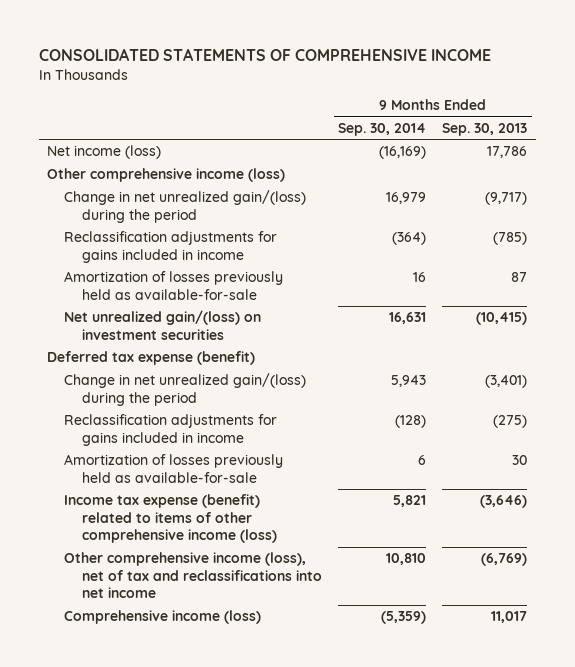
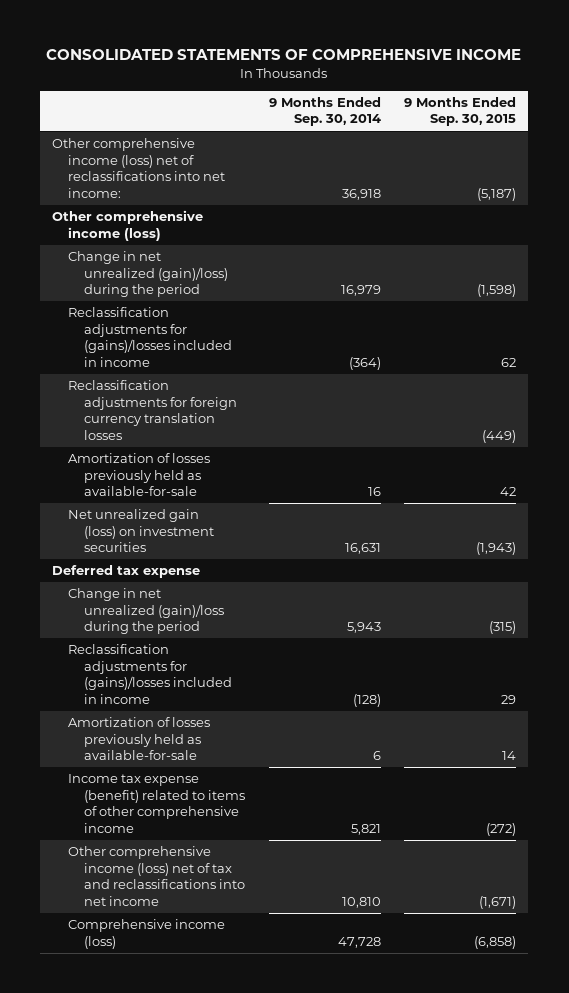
- | 9 Months Ended Sep. 30, 2014 | 9 Months Ended Sep. 30, 2013
+ | 9 Months Ended Sep. 30, 2014 | 9 Months Ended Sep. 30, 2015
- Net income (loss) | (16,169) | 17,786
+ Other comprehensive income (loss) net of reclassifications into net income: | 36,918 | (5,187)
- Change in net unrealized gain/(loss) during the period | 16,979 | (9,717)
- Reclassification adjustments for gains included in income | (364) | (785)
+ Change in net unrealized (gain)/loss) during the period | 16,979 | (1,598)
+ Reclassification adjustments for (gains)/losses included in income | (364) | 62
+ Reclassification adjustments for foreign currency translation losses | | (449)
- Net unrealized gain/(loss) on investment securities | 16,631 | (10,415)
- Deferred tax expense (benefit)
- Change in net unrealized gain/(loss) during the period | 5,943 | (3,401)
- Reclassification adjustments for gains included in income | (128) | (275)
+ Net unrealized gain (loss) on investment securities | 16,631 | (1,943)
+ Deferred tax expense
+ Change in net unrealized (gain)/loss during the period | 5,943 | (315)
+ Reclassification adjustments for (gains)/losses included in income | (128) | 29
- Income tax expense (benefit) related to items of other comprehensive income (loss) | 5,821 | (3,646)
- Other comprehensive income (loss), net of tax and reclassifications into net income | 10,810 | (6,769)
- Comprehensive income (loss) | (5,359) | 11,017
+ Income tax expense (benefit) related to items of other comprehensive income | 5,821 | (272)
+ Other comprehensive income (loss) net of tax and reclassifications into net income | 10,810 | (1,671)
+ Comprehensive income (loss) | 47,728 | (6,858)

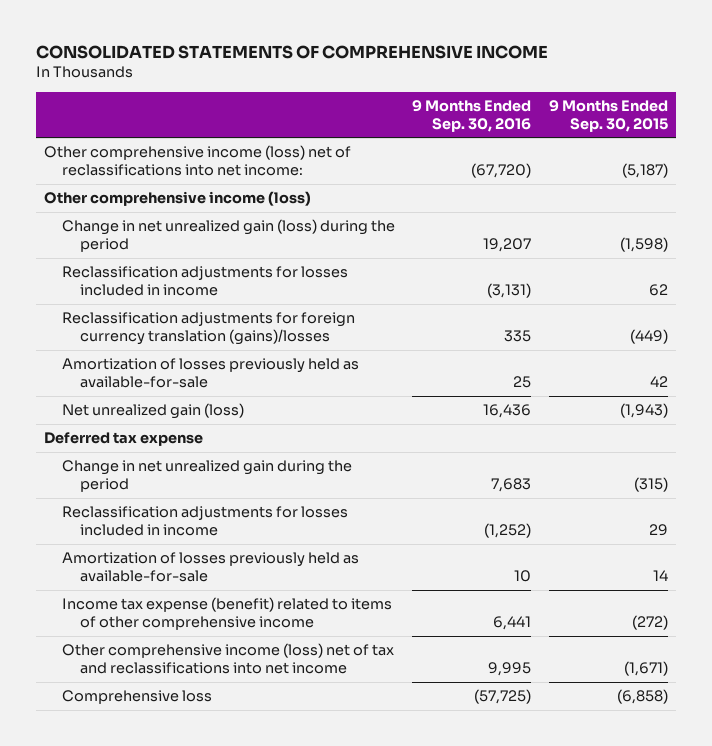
- | 9 Months Ended Sep. 30, 2014 | 9 Months Ended Sep. 30, 2015
+ | 9 Months Ended Sep. 30, 2016 | 9 Months Ended Sep. 30, 2015
- Change in net unrealized (gain)/loss) during the period | 16,979 | (1,598)
- Reclassification adjustments for (gains)/losses included in income | (364) | 62
- Reclassification adjustments for foreign currency translation losses | | (449)
+ Change in net unrealized gain (loss) during the period | 19,207 | (1,598)
+ Reclassification adjustments for losses included in income | (3,131) | 62
+ Reclassification adjustments for foreign currency translation (gains)/losses | 335 | (449)
- Net unrealized gain (loss) on investment securities | 16,631 | (1,943)
+ Net unrealized gain (loss) | 16,436 | (1,943)
- Change in net unrealized (gain)/loss during the period | 5,943 | (315)
- Reclassification adjustments for (gains)/losses included in income | (128) | 29
+ Change in net unrealized gain during the period | 7,683 | (315)
+ Reclassification adjustments for losses included in income | (1,252) | 29
- Comprehensive income (loss) | 47,728 | (6,858)
+ Comprehensive loss | (57,725) | (6,858)

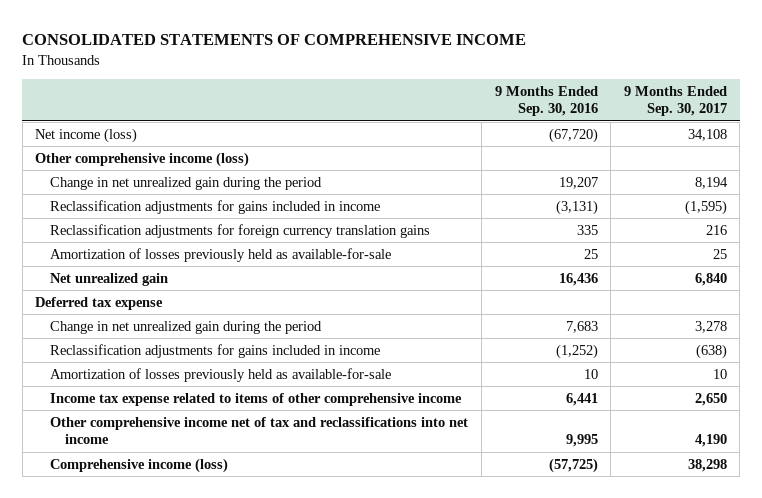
- | 9 Months Ended Sep. 30, 2016 | 9 Months Ended Sep. 30, 2015
+ | 9 Months Ended Sep. 30, 2016 | 9 Months Ended Sep. 30, 2017
- Other comprehensive income (loss) net of reclassifications into net income: | (67,720) | (5,187)
+ Net income (loss) | (67,720) | 34,108
- Change in net unrealized gain (loss) during the period | 19,207 | (1,598)
- Reclassification adjustments for losses included in income | (3,131) | 62
- Reclassification adjustments for foreign currency translation (gains)/losses | 335 | (449)
+ Change in net unrealized gain during the period | 19,207 | 8,194
+ Reclassification adjustments for gains included in income | (3,131) | (1,595)
+ Reclassification adjustments for foreign currency translation gains | 335 | 216
- Net unrealized gain (loss) | 16,436 | (1,943)
+ Net unrealized gain | 16,436 | 6,840
- Reclassification adjustments for losses included in income | (1,252) | 29
+ Reclassification adjustments for gains included in income | (1,252) | (638)
- Income tax expense (benefit) related to items of other comprehensive income | 6,441 | (272)
- Other comprehensive income (loss) net of tax and reclassifications into net income | 9,995 | (1,671)
- Comprehensive loss | (57,725) | (6,858)
+ Income tax expense related to items of other comprehensive income | 6,441 | 2,650
+ Other comprehensive income net of tax and reclassifications into net income | 9,995 | 4,190
+ Comprehensive income (loss) | (57,725) | 38,298

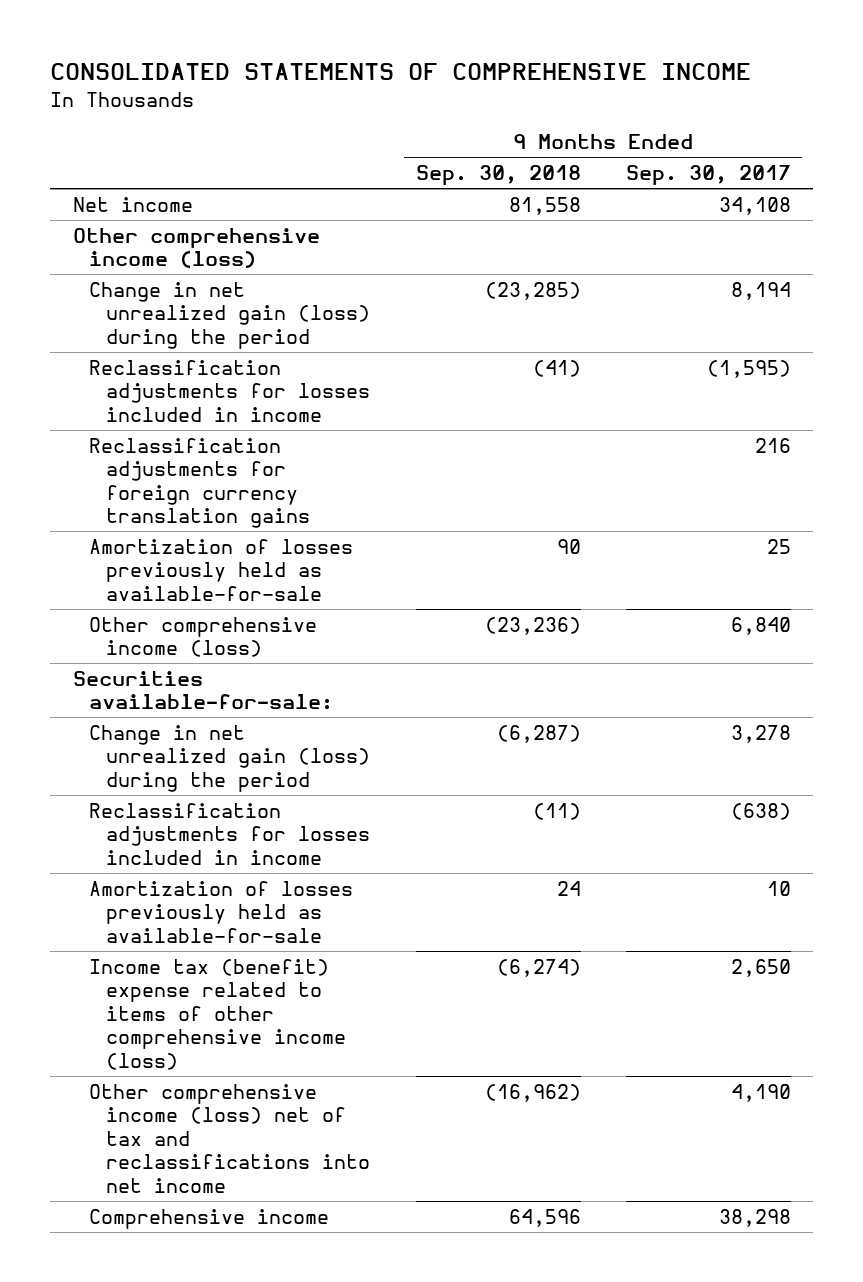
- | 9 Months Ended Sep. 30, 2016 | 9 Months Ended Sep. 30, 2017
+ | 9 Months Ended Sep. 30, 2018 | 9 Months Ended Sep. 30, 2017
- Net income (loss) | (67,720) | 34,108
+ Net income | 81,558 | 34,108
- Change in net unrealized gain during the period | 19,207 | 8,194
- Reclassification adjustments for gains included in income | (3,131) | (1,595)
+ Change in net unrealized gain (loss) during the period | (23,285) | 8,194
+ Reclassification adjustments for losses included in income | (41) | (1,595)
- Net unrealized gain | 16,436 | 6,840
- Deferred tax expense
- Change in net unrealized gain during the period | 7,683 | 3,278
- Reclassification adjustments for gains included in income | (1,252) | (638)
+ Other comprehensive income (loss) | (23,236) | 6,840
+ Securities available-for-sale:
+ Change in net unrealized gain (loss) during the period | (6,287) | 3,278
+ Reclassification adjustments for losses included in income | (11) | (638)
- Income tax expense related to items of other comprehensive income | 6,441 | 2,650
- Other comprehensive income net of tax and reclassifications into net income | 9,995 | 4,190
- Comprehensive income (loss) | (57,725) | 38,298
+ Income tax (benefit) expense related to items of other comprehensive income (loss) | (6,274) | 2,650
+ Other comprehensive income (loss) net of tax and reclassifications into net income | (16,962) | 4,190
+ Comprehensive income | 64,596 | 38,298

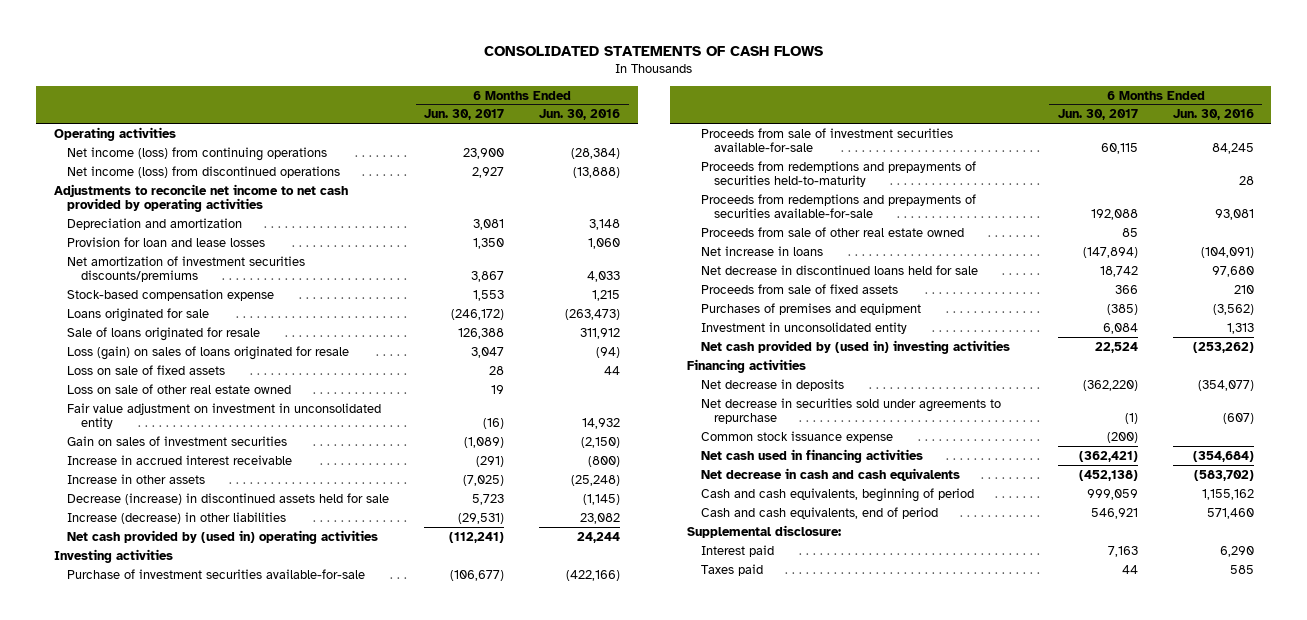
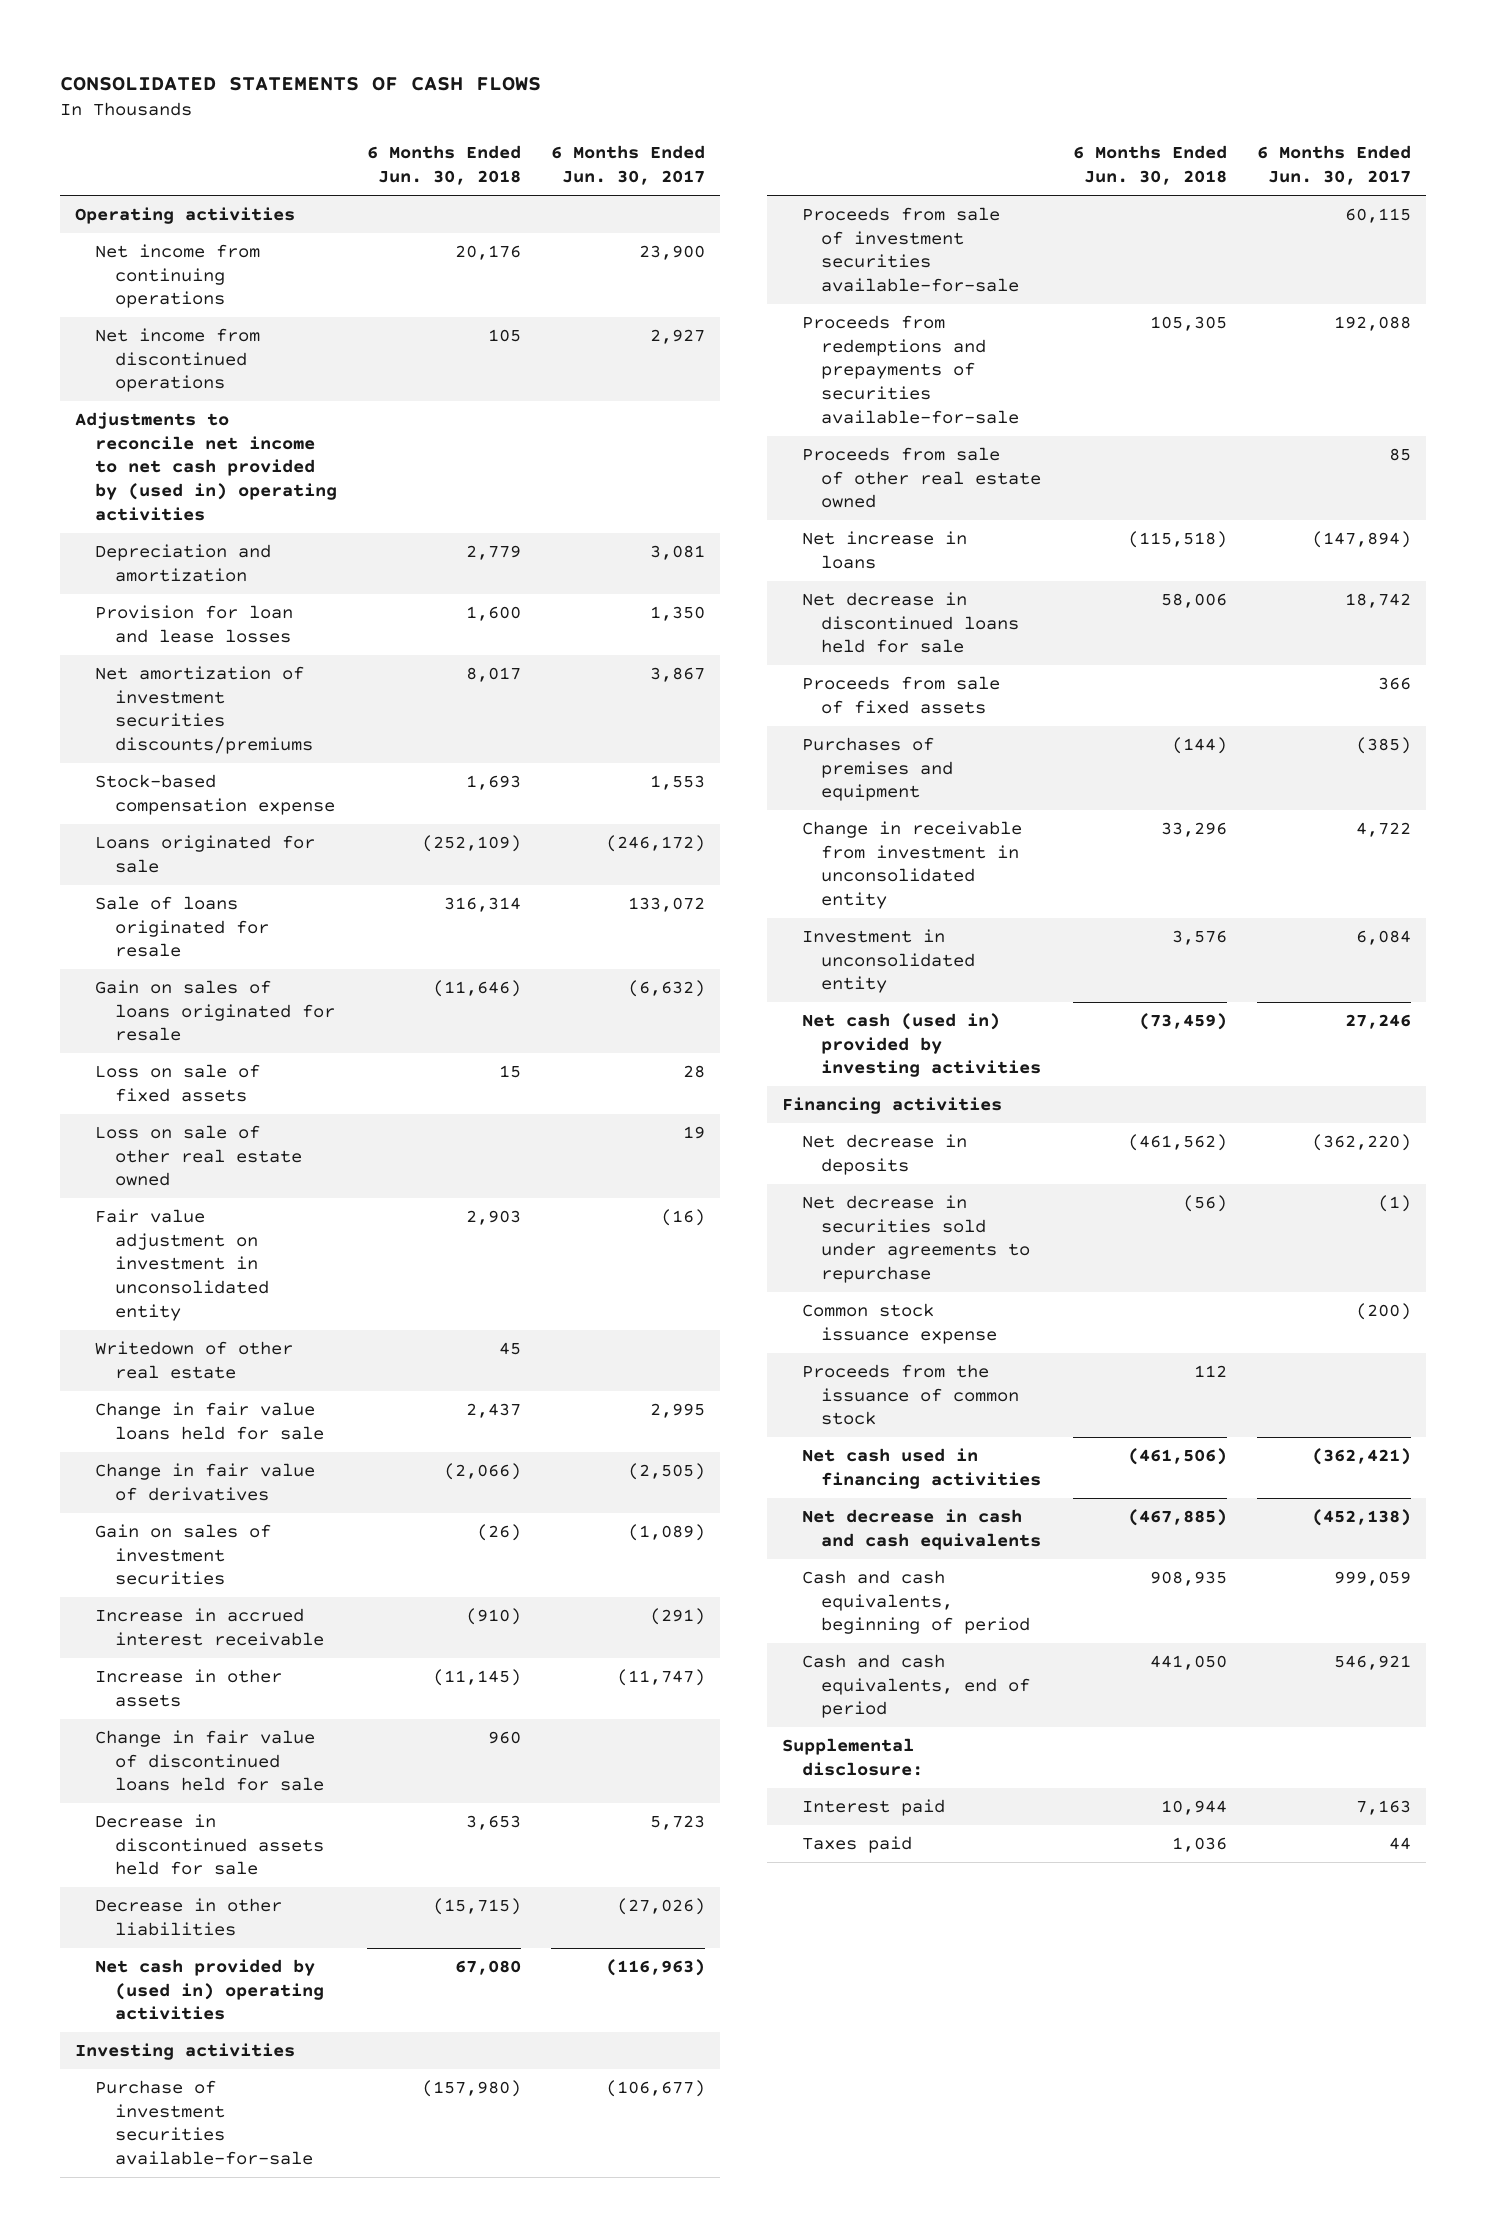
- | 6 Months Ended Jun. 30, 2017 | 6 Months Ended Jun. 30, 2016
+ | 6 Months Ended Jun. 30, 2018 | 6 Months Ended Jun. 30, 2017
- Net income (loss) from continuing operations | 23,900 | (28,384)
- Net income (loss) from discontinued operations | 2,927 | (13,888)
- Adjustments to reconcile net income to net cash provided by operating activities
+ Net income from continuing operations | 20,176 | 23,900
+ Net income from discontinued operations | 105 | 2,927
+ Adjustments to reconcile net income to net cash provided by (used in) operating activities
- Sale of loans originated for resale | 126,388 | 311,912
- Loss (gain) on sales of loans originated for resale | 3,047 | (94)
+ Sale of loans originated for resale | 316,314 | 133,072
+ Gain on sales of loans originated for resale | (11,646) | (6,632)
+ Writedown of other real estate | 45 |
+ Change in fair value loans held for sale | 2,437 | 2,995
+ Change in fair value of derivatives | (2,066) | (2,505)
- Increase in other assets | (7,025) | (25,248)
- Decrease (increase) in discontinued assets held for sale | 5,723 | (1,145)
- Increase (decrease) in other liabilities | (29,531) | 23,082
- Net cash provided by (used in) operating activities | (112,241) | 24,244
+ Increase in other assets | (11,145) | (11,747)
+ Change in fair value of discontinued loans held for sale | 960 |
+ Decrease in discontinued assets held for sale | 3,653 | 5,723
+ Decrease in other liabilities | (15,715) | (27,026)
+ Net cash provided by (used in) operating activities | 67,080 | (116,963)
- Proceeds from redemptions and prepayments of securities held-to-maturity | | 28
+ Change in receivable from investment in unconsolidated entity | 33,296 | 4,722
- Net cash provided by (used in) investing activities | 22,524 | (253,262)
+ Net cash (used in) provided by investing activities | (73,459) | 27,246
+ Proceeds from the issuance of common stock | 112 |

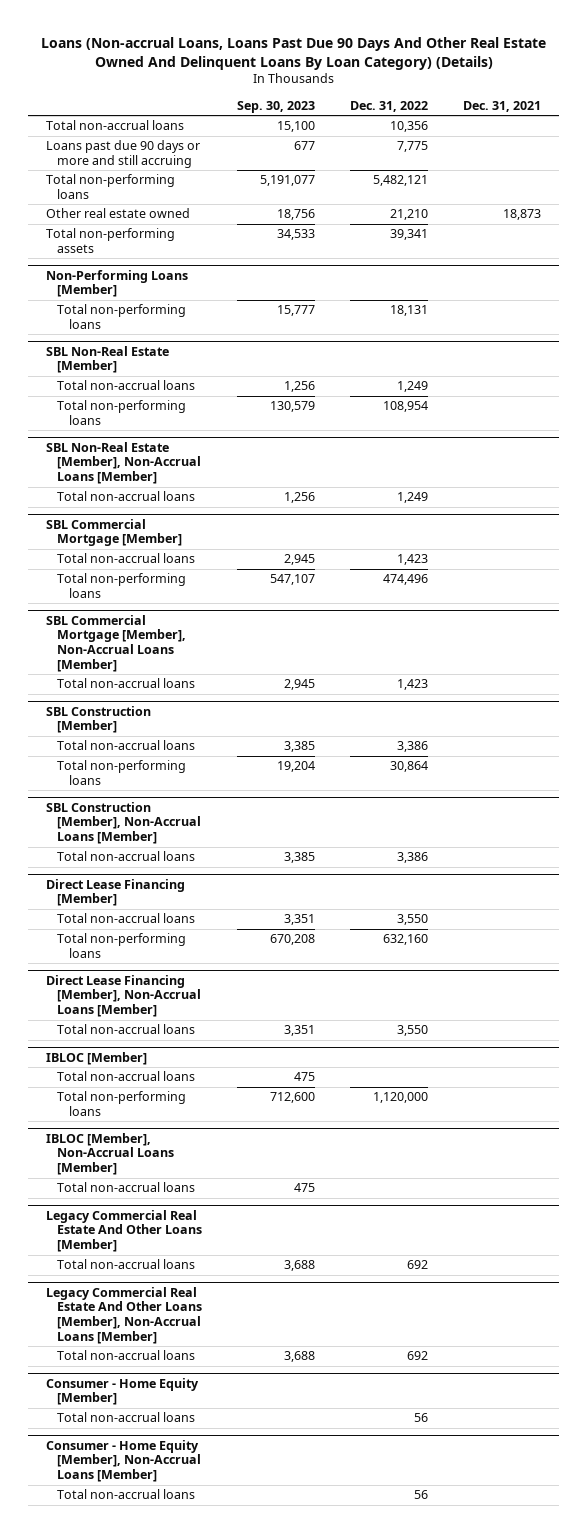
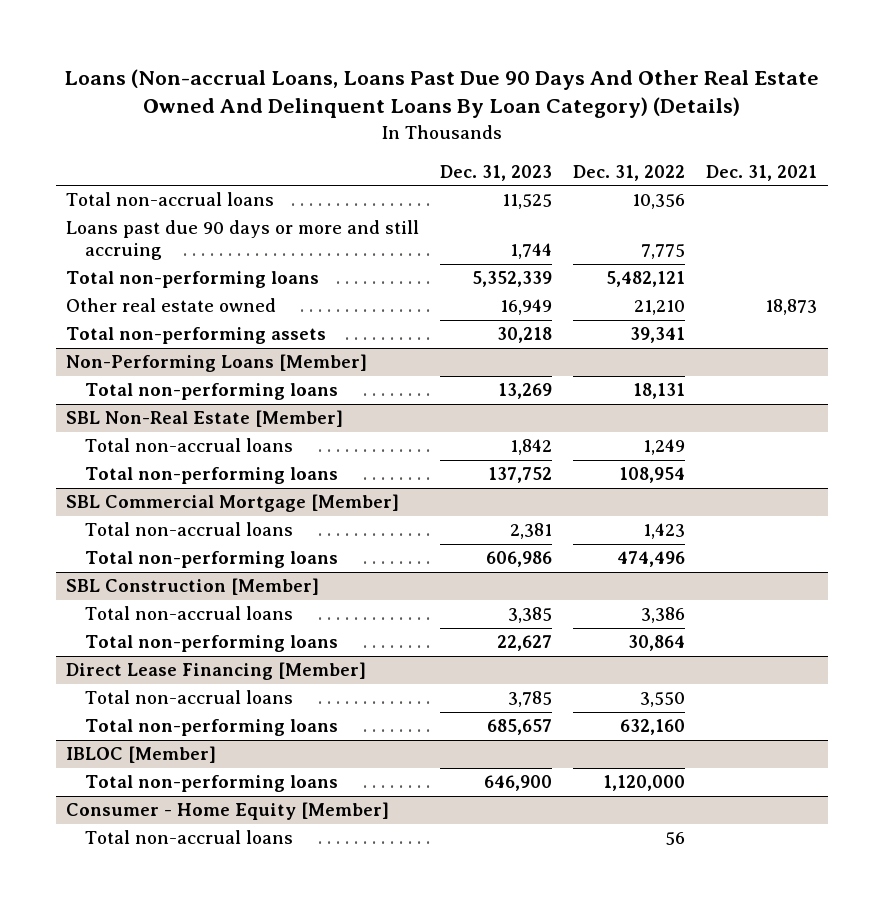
- | Sep. 30, 2023 | Dec. 31, 2022 | Dec. 31, 2021
+ | Dec. 31, 2023 | Dec. 31, 2022 | Dec. 31, 2021
- SBL Non-Real Estate [Member], Non-Accrual Loans [Member]
- Total non-accrual loans | 1,256 | 1,249 |
- SBL Commercial Mortgage [Member], Non-Accrual Loans [Member]
- Total non-accrual loans | 2,945 | 1,423 |
- SBL Construction [Member], Non-Accrual Loans [Member]
- Total non-accrual loans | 3,385 | 3,386 |
- Direct Lease Financing [Member], Non-Accrual Loans [Member]
- Total non-accrual loans | 3,351 | 3,550 |
@ IBLOC [Member]
- Total non-accrual loans | 475 | |
- IBLOC [Member], Non-Accrual Loans [Member]
- Total non-accrual loans | 475 | |
- Legacy Commercial Real Estate And Other Loans [Member]
- Total non-accrual loans | 3,688 | 692 |
- Legacy Commercial Real Estate And Other Loans [Member], Non-Accrual Loans [Member]
- Total non-accrual loans | 3,688 | 692 |
- Consumer - Home Equity [Member], Non-Accrual Loans [Member]
- Total non-accrual loans | | 56 |

